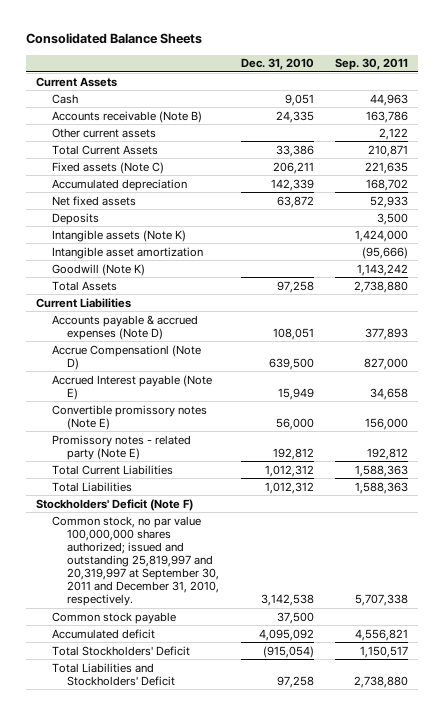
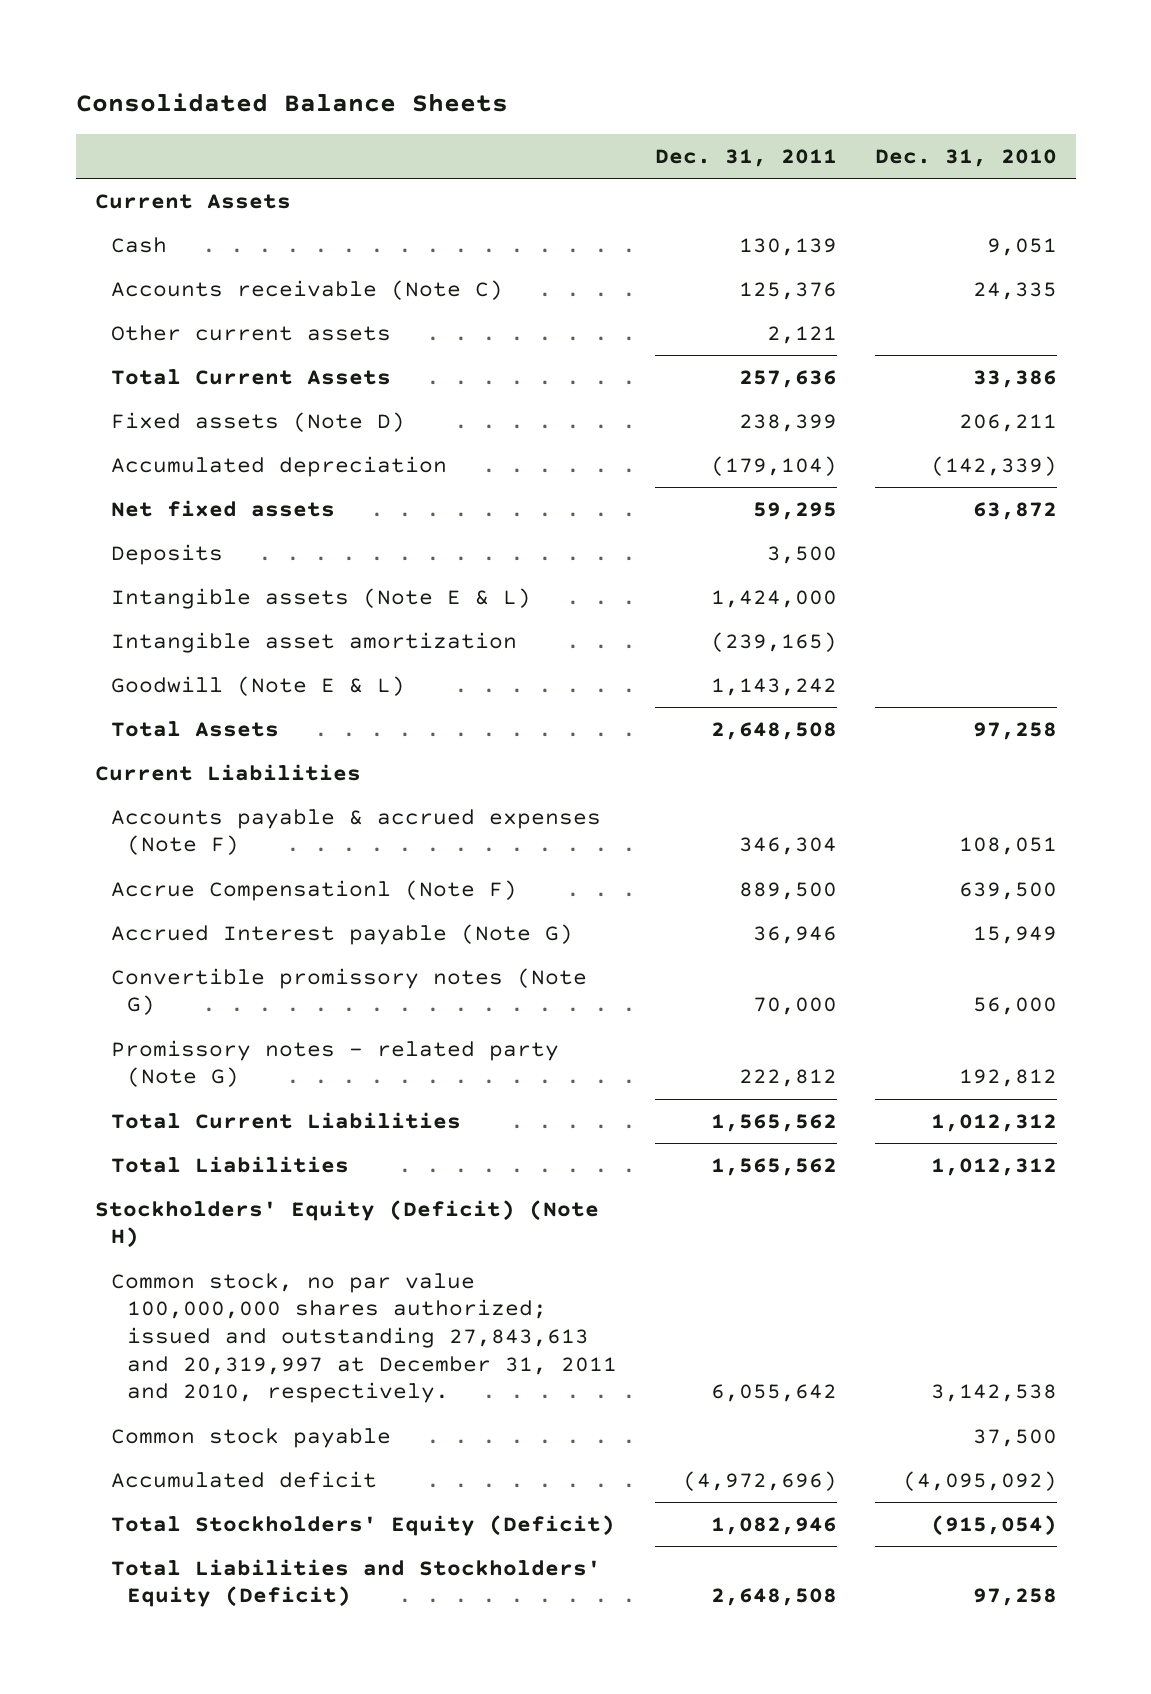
- | Dec. 31, 2010 | Sep. 30, 2011
+ | Dec. 31, 2011 | Dec. 31, 2010
- Accounts receivable (Note B) | 24,335 | 163,786
+ Accounts receivable (Note C) | 125,376 | 24,335
- Fixed assets (Note C) | 206,211 | 221,635
- Accumulated depreciation | 142,339 | 168,702
+ Fixed assets (Note D) | 238,399 | 206,211
+ Accumulated depreciation | (179,104) | (142,339)
- Intangible assets (Note K) | | 1,424,000
+ Intangible assets (Note E & L) | 1,424,000 |
- Goodwill (Note K) | | 1,143,242
+ Goodwill (Note E & L) | 1,143,242 |
- Accounts payable & accrued expenses (Note D) | 108,051 | 377,893
- Accrue Compensationl (Note D) | 639,500 | 827,000
- Accrued Interest payable (Note E) | 15,949 | 34,658
- Convertible promissory notes (Note E) | 56,000 | 156,000
- Promissory notes - related party (Note E) | 192,812 | 192,812
+ Accounts payable & accrued expenses (Note F) | 346,304 | 108,051
+ Accrue Compensationl (Note F) | 889,500 | 639,500
+ Accrued Interest payable (Note G) | 36,946 | 15,949
+ Convertible promissory notes (Note G) | 70,000 | 56,000
+ Promissory notes - related party (Note G) | 222,812 | 192,812
- Stockholders' Deficit (Note F)
- Common stock, no par value 100,000,000 shares authorized; issued and outstanding 25,819,997 and 20,319,997 at September 30, 2011 and December 31, 2010, respectively. | 3,142,538 | 5,707,338
+ Stockholders' Equity (Deficit) (Note H)
+ Common stock, no par value 100,000,000 shares authorized; issued and outstanding 27,843,613 and 20,319,997 at December 31, 2011 and 2010, respectively. | 6,055,642 | 3,142,538
- Accumulated deficit | 4,095,092 | 4,556,821
- Total Stockholders' Deficit | (915,054) | 1,150,517
- Total Liabilities and Stockholders' Deficit | 97,258 | 2,738,880
+ Accumulated deficit | (4,972,696) | (4,095,092)
+ Total Stockholders' Equity (Deficit) | 1,082,946 | (915,054)
+ Total Liabilities and Stockholders' Equity (Deficit) | 2,648,508 | 97,258

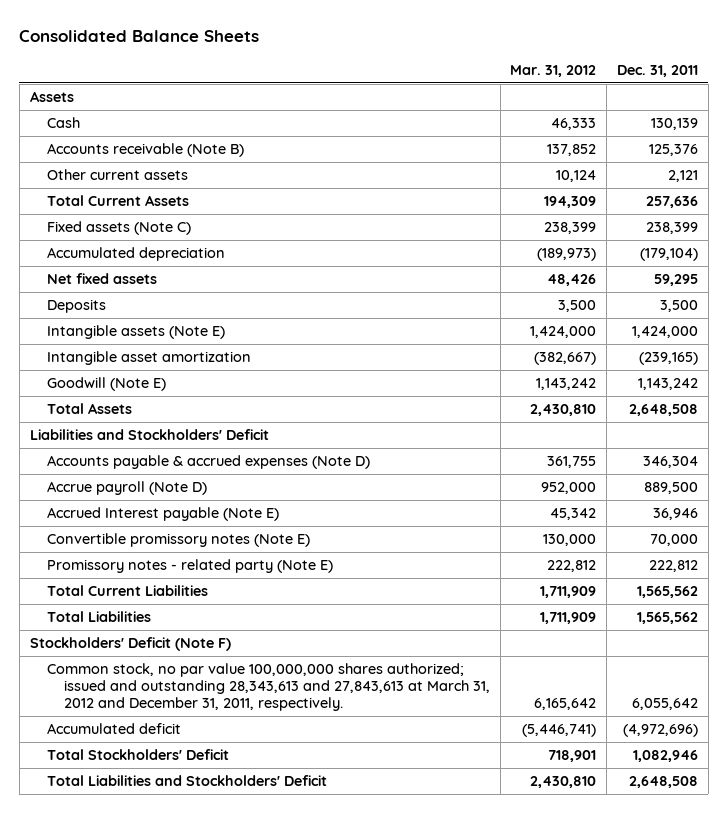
- | Dec. 31, 2011 | Dec. 31, 2010
+ | Mar. 31, 2012 | Dec. 31, 2011
- Current Assets
+ Assets
- Accounts receivable (Note C) | 125,376 | 24,335
+ Accounts receivable (Note B) | 137,852 | 125,376
- Fixed assets (Note D) | 238,399 | 206,211
+ Fixed assets (Note C) | 238,399 | 238,399
- Intangible assets (Note E & L) | 1,424,000 |
+ Intangible assets (Note E) | 1,424,000 | 1,424,000
- Goodwill (Note E & L) | 1,143,242 |
+ Goodwill (Note E) | 1,143,242 | 1,143,242
- Current Liabilities
- Accounts payable & accrued expenses (Note F) | 346,304 | 108,051
- Accrue Compensationl (Note F) | 889,500 | 639,500
- Accrued Interest payable (Note G) | 36,946 | 15,949
- Convertible promissory notes (Note G) | 70,000 | 56,000
- Promissory notes - related party (Note G) | 222,812 | 192,812
+ Liabilities and Stockholders' Deficit
+ Accounts payable & accrued expenses (Note D) | 361,755 | 346,304
+ Accrue payroll (Note D) | 952,000 | 889,500
+ Accrued Interest payable (Note E) | 45,342 | 36,946
+ Convertible promissory notes (Note E) | 130,000 | 70,000
+ Promissory notes - related party (Note E) | 222,812 | 222,812
- Stockholders' Equity (Deficit) (Note H)
- Common stock, no par value 100,000,000 shares authorized; issued and outstanding 27,843,613 and 20,319,997 at December 31, 2011 and 2010, respectively. | 6,055,642 | 3,142,538
- Common stock payable | | 37,500
+ Stockholders' Deficit (Note F)
+ Common stock, no par value 100,000,000 shares authorized; issued and outstanding 28,343,613 and 27,843,613 at March 31, 2012 and December 31, 2011, respectively. | 6,165,642 | 6,055,642
- Total Stockholders' Equity (Deficit) | 1,082,946 | (915,054)
- Total Liabilities and Stockholders' Equity (Deficit) | 2,648,508 | 97,258
+ Total Stockholders' Deficit | 718,901 | 1,082,946
+ Total Liabilities and Stockholders' Deficit | 2,430,810 | 2,648,508

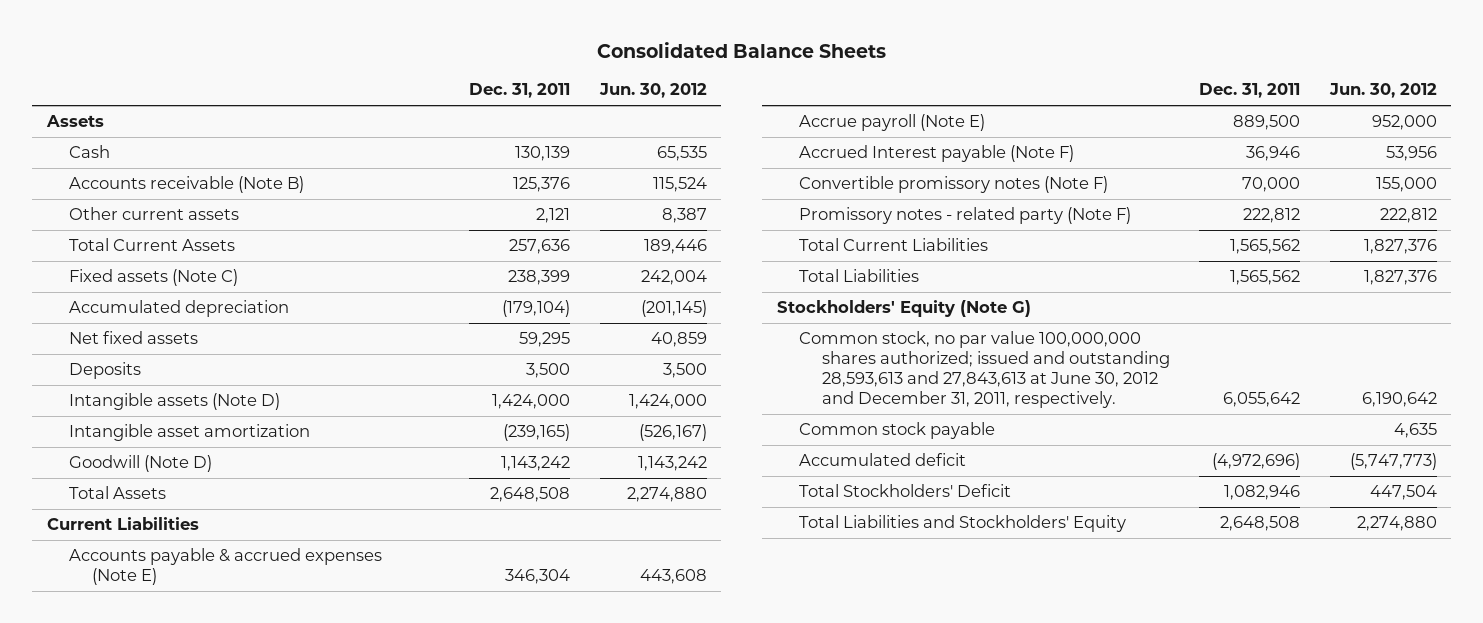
- | Mar. 31, 2012 | Dec. 31, 2011
+ | Dec. 31, 2011 | Jun. 30, 2012
- Intangible assets (Note E) | 1,424,000 | 1,424,000
+ Intangible assets (Note D) | 1,424,000 | 1,424,000
- Goodwill (Note E) | 1,143,242 | 1,143,242
+ Goodwill (Note D) | 1,143,242 | 1,143,242
- Liabilities and Stockholders' Deficit
- Accounts payable & accrued expenses (Note D) | 361,755 | 346,304
- Accrue payroll (Note D) | 952,000 | 889,500
- Accrued Interest payable (Note E) | 45,342 | 36,946
- Convertible promissory notes (Note E) | 130,000 | 70,000
- Promissory notes - related party (Note E) | 222,812 | 222,812
+ Current Liabilities
+ Accounts payable & accrued expenses (Note E) | 346,304 | 443,608
+ Accrue payroll (Note E) | 889,500 | 952,000
+ Accrued Interest payable (Note F) | 36,946 | 53,956
+ Convertible promissory notes (Note F) | 70,000 | 155,000
+ Promissory notes - related party (Note F) | 222,812 | 222,812
- Stockholders' Deficit (Note F)
- Common stock, no par value 100,000,000 shares authorized; issued and outstanding 28,343,613 and 27,843,613 at March 31, 2012 and December 31, 2011, respectively. | 6,165,642 | 6,055,642
+ Stockholders' Equity (Note G)
+ Common stock, no par value 100,000,000 shares authorized; issued and outstanding 28,593,613 and 27,843,613 at June 30, 2012 and December 31, 2011, respectively. | 6,055,642 | 6,190,642
+ Common stock payable | | 4,635
- Total Liabilities and Stockholders' Deficit | 2,430,810 | 2,648,508
+ Total Liabilities and Stockholders' Equity | 2,648,508 | 2,274,880

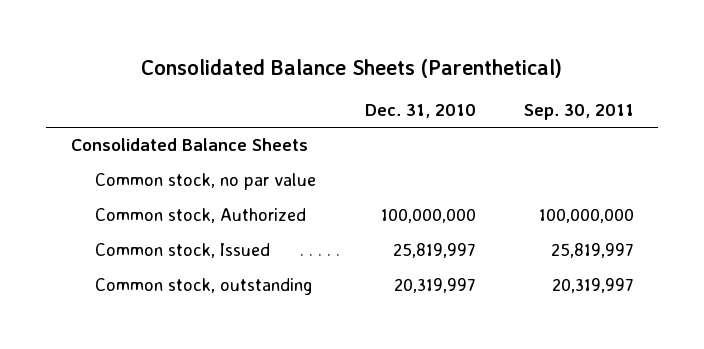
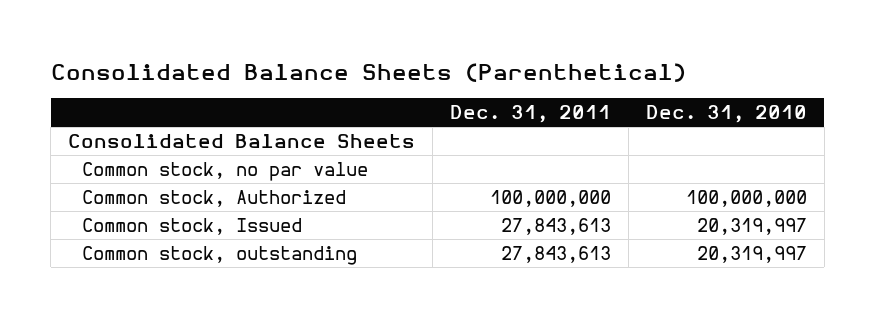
- | Dec. 31, 2010 | Sep. 30, 2011
+ | Dec. 31, 2011 | Dec. 31, 2010
- Common stock, Issued | 25,819,997 | 25,819,997
+ Common stock, Issued | 27,843,613 | 20,319,997

